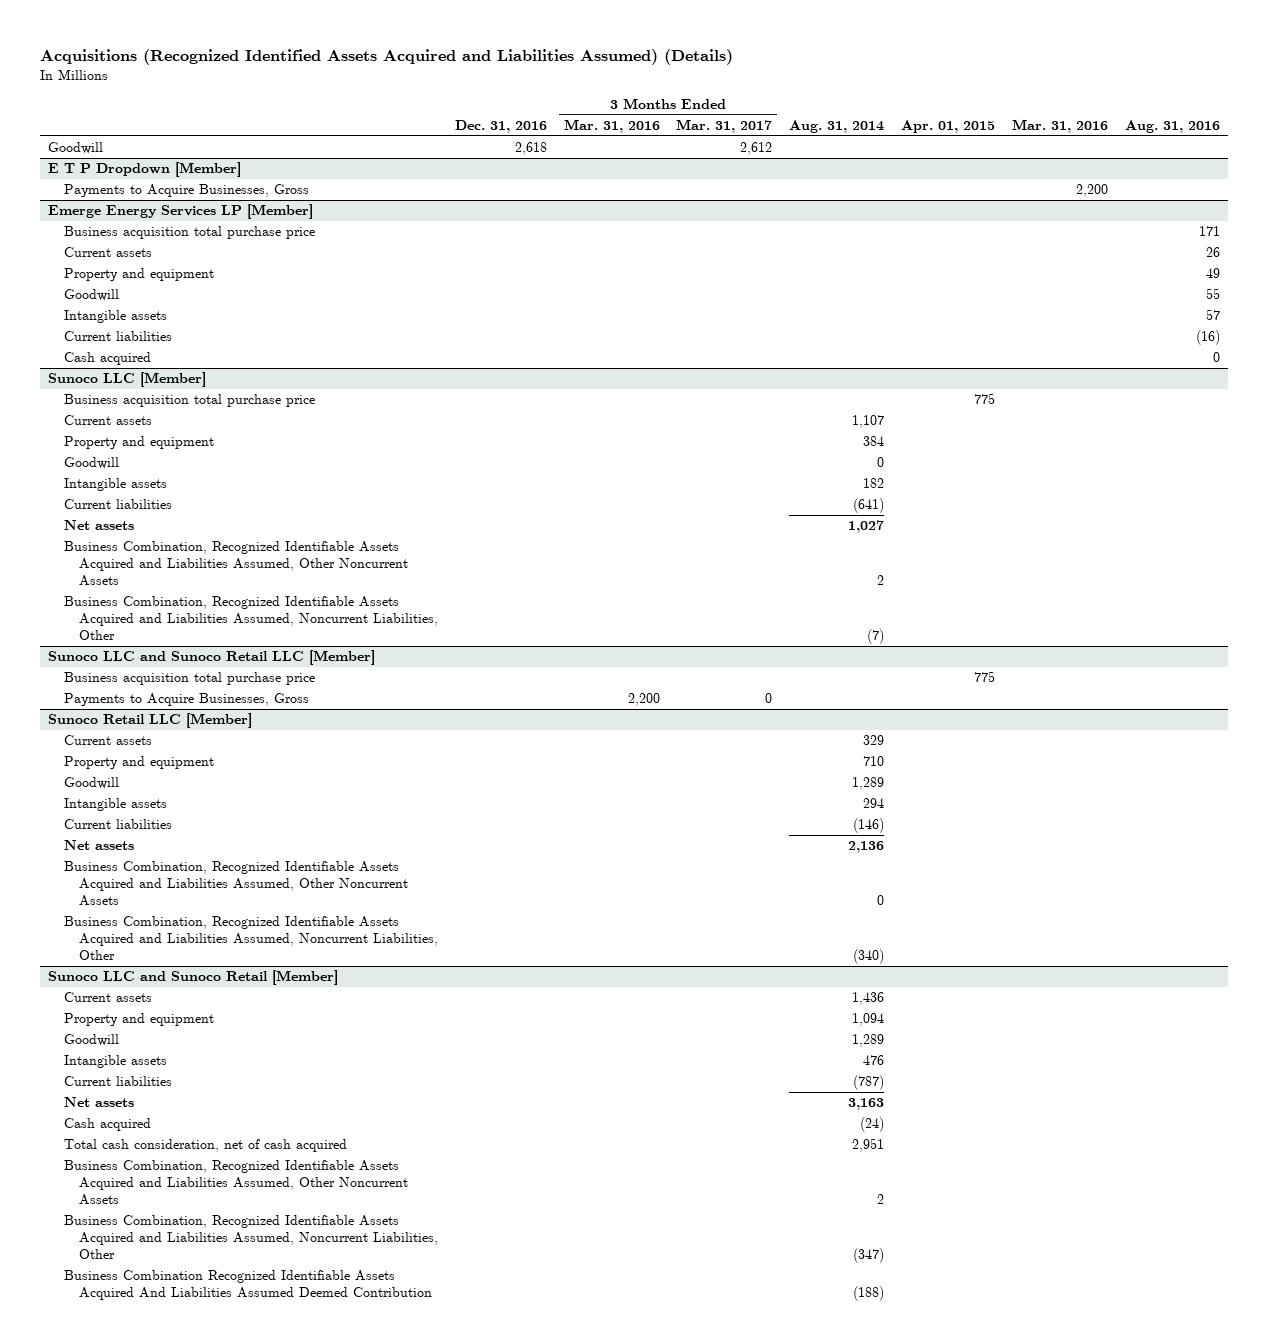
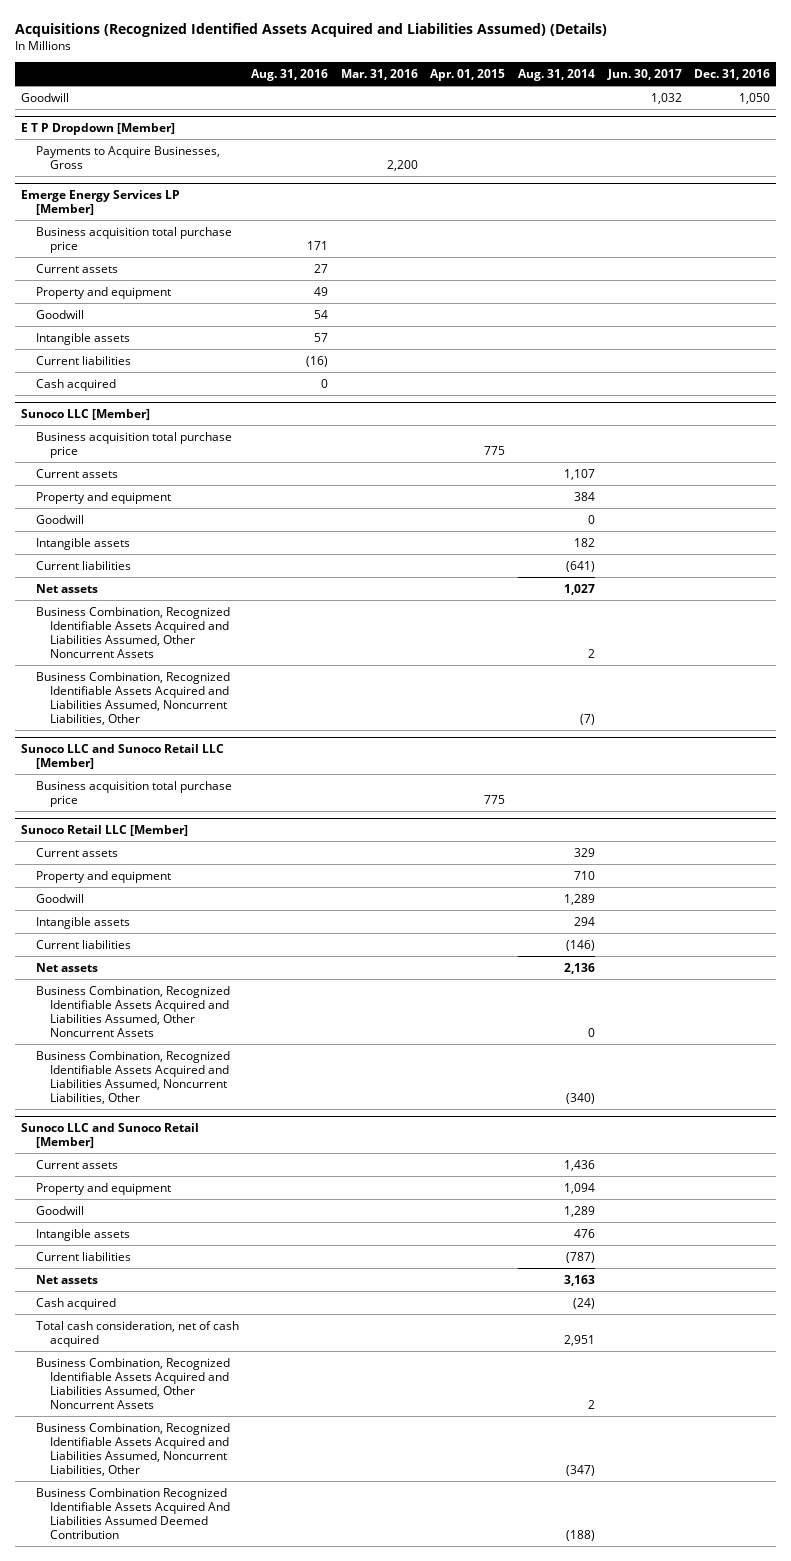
- | Dec. 31, 2016 | 3 Months Ended Mar. 31, 2016 | 3 Months Ended Mar. 31, 2017 | Aug. 31, 2014 | Apr. 01, 2015 | Mar. 31, 2016 | Aug. 31, 2016
+ | Aug. 31, 2016 | Mar. 31, 2016 | Apr. 01, 2015 | Aug. 31, 2014 | Jun. 30, 2017 | Dec. 31, 2016
- Goodwill | 2,618 | | 2,612 | | | |
+ Goodwill | | | | | 1,032 | 1,050
@ Emerge Energy Services LP [Member]
- Current assets | | | | | | | 26
+ Current assets | 27 | | | | |
- Goodwill | | | | | | | 55
+ Goodwill | 54 | | | | |
@ Sunoco LLC and Sunoco Retail LLC [Member]
- Payments to Acquire Businesses, Gross | | 2,200 | 0 | | | |

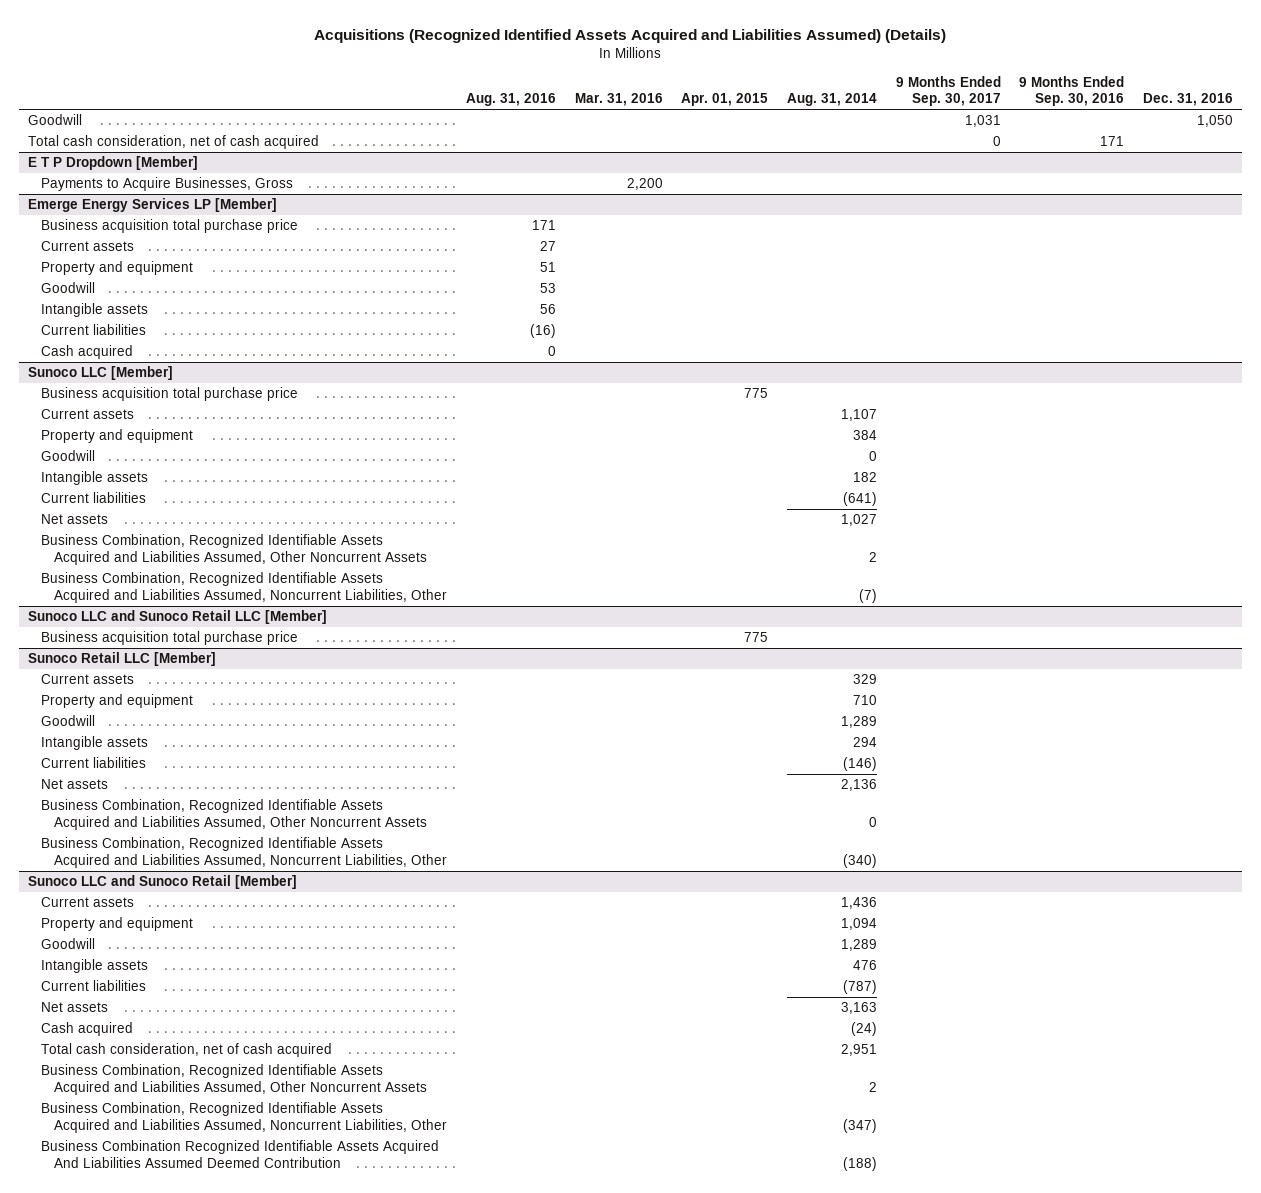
- | Aug. 31, 2016 | Mar. 31, 2016 | Apr. 01, 2015 | Aug. 31, 2014 | Jun. 30, 2017 | Dec. 31, 2016
+ | Aug. 31, 2016 | Mar. 31, 2016 | Apr. 01, 2015 | Aug. 31, 2014 | 9 Months Ended Sep. 30, 2017 | 9 Months Ended Sep. 30, 2016 | Dec. 31, 2016
+ Total cash consideration, net of cash acquired | | | | | 0 | 171 |
@ Emerge Energy Services LP [Member]
- Property and equipment | 49 | | | | |
- Goodwill | 54 | | | | |
- Intangible assets | 57 | | | | |
+ Property and equipment | 51 | | | | | |
+ Goodwill | 53 | | | | | |
+ Intangible assets | 56 | | | | | |

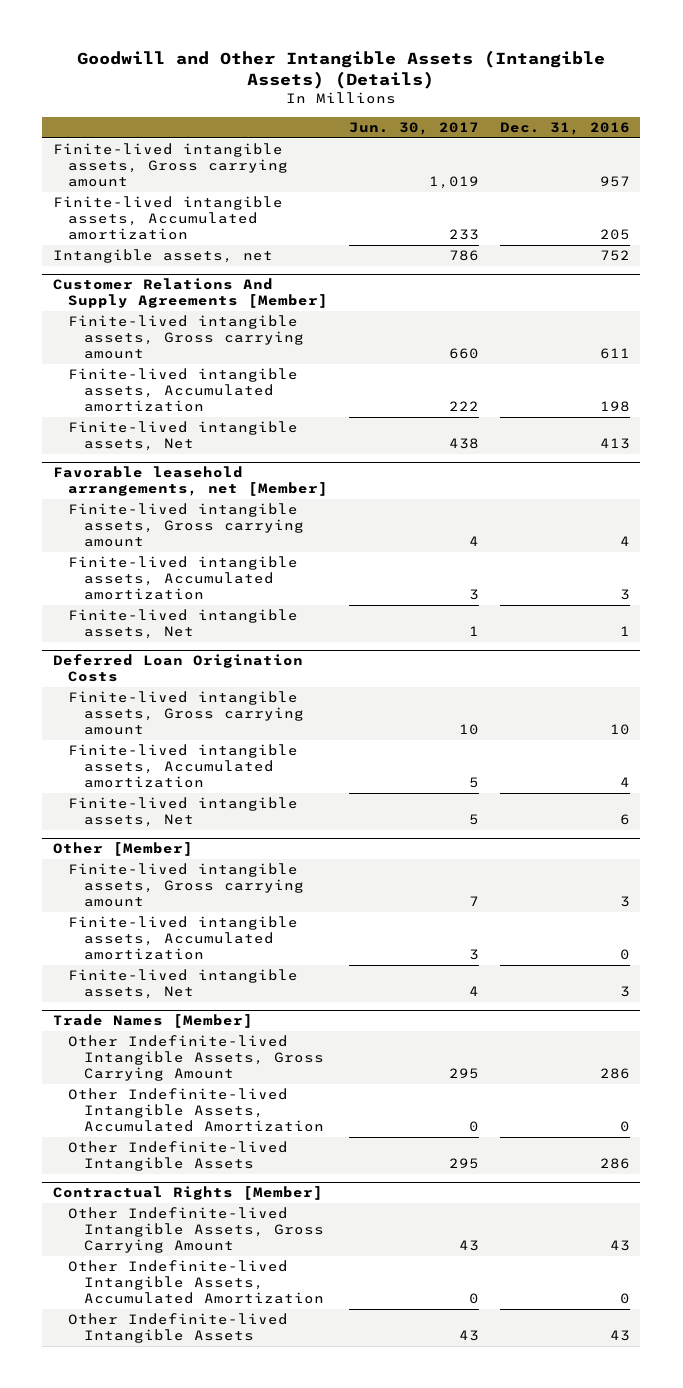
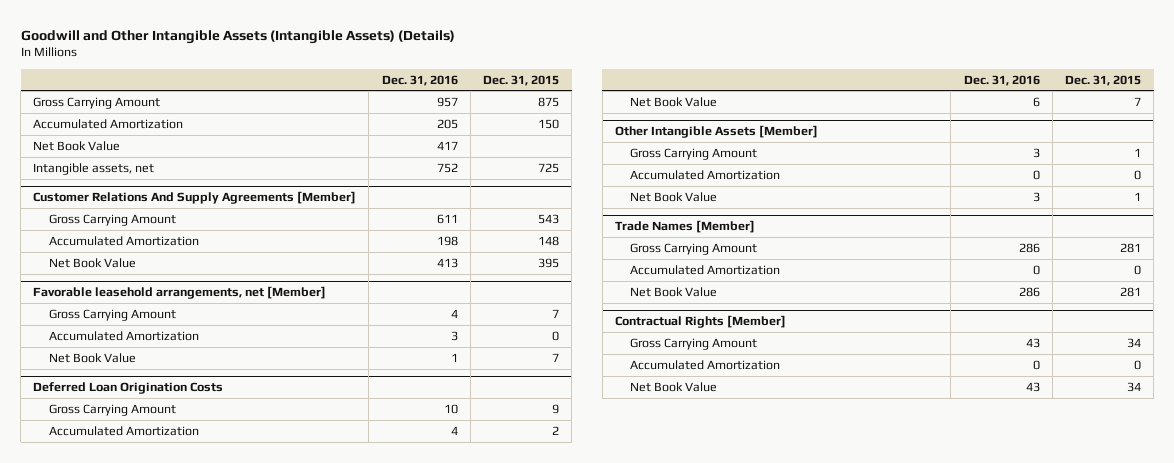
- | Jun. 30, 2017 | Dec. 31, 2016
+ | Dec. 31, 2016 | Dec. 31, 2015
- Finite-lived intangible assets, Gross carrying amount | 1,019 | 957
- Finite-lived intangible assets, Accumulated amortization | 233 | 205
+ Gross Carrying Amount | 957 | 875
+ Accumulated Amortization | 205 | 150
+ Net Book Value | 417 |
@ Customer Relations And Supply Agreements [Member]
- Finite-lived intangible assets, Gross carrying amount | 660 | 611
- Finite-lived intangible assets, Accumulated amortization | 222 | 198
- Finite-lived intangible assets, Net | 438 | 413
+ Gross Carrying Amount | 611 | 543
+ Accumulated Amortization | 198 | 148
+ Net Book Value | 413 | 395
@ Favorable leasehold arrangements, net [Member]
- Finite-lived intangible assets, Gross carrying amount | 4 | 4
- Finite-lived intangible assets, Accumulated amortization | 3 | 3
- Finite-lived intangible assets, Net | 1 | 1
+ Gross Carrying Amount | 4 | 7
+ Accumulated Amortization | 3 | 0
+ Net Book Value | 1 | 7
@ Deferred Loan Origination Costs
- Finite-lived intangible assets, Gross carrying amount | 10 | 10
- Finite-lived intangible assets, Accumulated amortization | 5 | 4
- Finite-lived intangible assets, Net | 5 | 6
- Other [Member]
- Finite-lived intangible assets, Gross carrying amount | 7 | 3
- Finite-lived intangible assets, Accumulated amortization | 3 | 0
- Finite-lived intangible assets, Net | 4 | 3
@ Deferred Loan Origination Costs
+ Gross Carrying Amount | 10 | 9
+ Accumulated Amortization | 4 | 2
+ Net Book Value | 6 | 7
+ Other Intangible Assets [Member]
+ Gross Carrying Amount | 3 | 1
+ Accumulated Amortization | 0 | 0
+ Net Book Value | 3 | 1
@ Trade Names [Member]
- Other Indefinite-lived Intangible Assets, Gross Carrying Amount | 295 | 286
- Other Indefinite-lived Intangible Assets, Accumulated Amortization | 0 | 0
- Other Indefinite-lived Intangible Assets | 295 | 286
+ Gross Carrying Amount | 286 | 281
+ Accumulated Amortization | 0 | 0
+ Net Book Value | 286 | 281
@ Contractual Rights [Member]
- Other Indefinite-lived Intangible Assets, Gross Carrying Amount | 43 | 43
- Other Indefinite-lived Intangible Assets, Accumulated Amortization | 0 | 0
- Other Indefinite-lived Intangible Assets | 43 | 43
+ Gross Carrying Amount | 43 | 34
+ Accumulated Amortization | 0 | 0
+ Net Book Value | 43 | 34

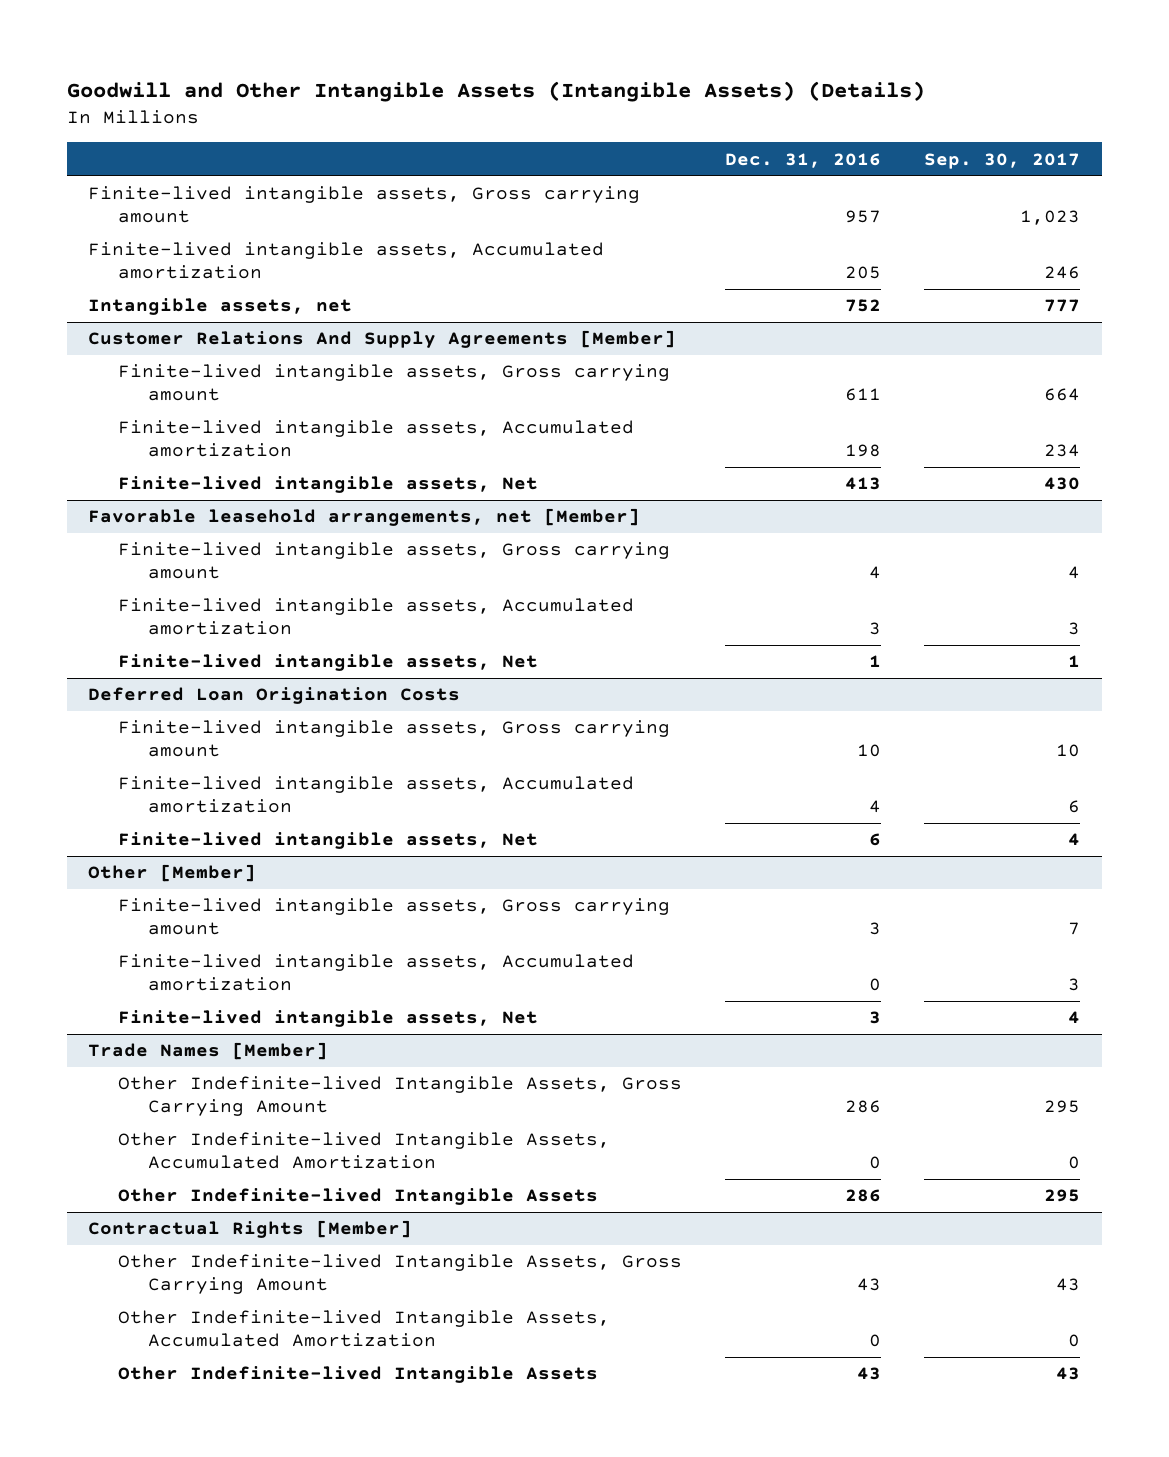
- | Dec. 31, 2016 | Dec. 31, 2015
+ | Dec. 31, 2016 | Sep. 30, 2017
- Gross Carrying Amount | 957 | 875
- Accumulated Amortization | 205 | 150
- Net Book Value | 417 |
+ Finite-lived intangible assets, Gross carrying amount | 957 | 1,023
+ Finite-lived intangible assets, Accumulated amortization | 205 | 246
@ Customer Relations And Supply Agreements [Member]
- Gross Carrying Amount | 611 | 543
- Accumulated Amortization | 198 | 148
- Net Book Value | 413 | 395
+ Finite-lived intangible assets, Gross carrying amount | 611 | 664
+ Finite-lived intangible assets, Accumulated amortization | 198 | 234
+ Finite-lived intangible assets, Net | 413 | 430
@ Favorable leasehold arrangements, net [Member]
- Gross Carrying Amount | 4 | 7
- Accumulated Amortization | 3 | 0
- Net Book Value | 1 | 7
+ Finite-lived intangible assets, Gross carrying amount | 4 | 4
+ Finite-lived intangible assets, Accumulated amortization | 3 | 3
+ Finite-lived intangible assets, Net | 1 | 1
@ Deferred Loan Origination Costs
- Gross Carrying Amount | 10 | 9
- Accumulated Amortization | 4 | 2
- Net Book Value | 6 | 7
- Other Intangible Assets [Member]
- Gross Carrying Amount | 3 | 1
- Accumulated Amortization | 0 | 0
- Net Book Value | 3 | 1
@ Deferred Loan Origination Costs
+ Finite-lived intangible assets, Gross carrying amount | 10 | 10
+ Finite-lived intangible assets, Accumulated amortization | 4 | 6
+ Finite-lived intangible assets, Net | 6 | 4
+ Other [Member]
+ Finite-lived intangible assets, Gross carrying amount | 3 | 7
+ Finite-lived intangible assets, Accumulated amortization | 0 | 3
+ Finite-lived intangible assets, Net | 3 | 4
@ Trade Names [Member]
- Gross Carrying Amount | 286 | 281
- Accumulated Amortization | 0 | 0
- Net Book Value | 286 | 281
+ Other Indefinite-lived Intangible Assets, Gross Carrying Amount | 286 | 295
+ Other Indefinite-lived Intangible Assets, Accumulated Amortization | 0 | 0
+ Other Indefinite-lived Intangible Assets | 286 | 295
@ Contractual Rights [Member]
- Gross Carrying Amount | 43 | 34
- Accumulated Amortization | 0 | 0
- Net Book Value | 43 | 34
+ Other Indefinite-lived Intangible Assets, Gross Carrying Amount | 43 | 43
+ Other Indefinite-lived Intangible Assets, Accumulated Amortization | 0 | 0
+ Other Indefinite-lived Intangible Assets | 43 | 43

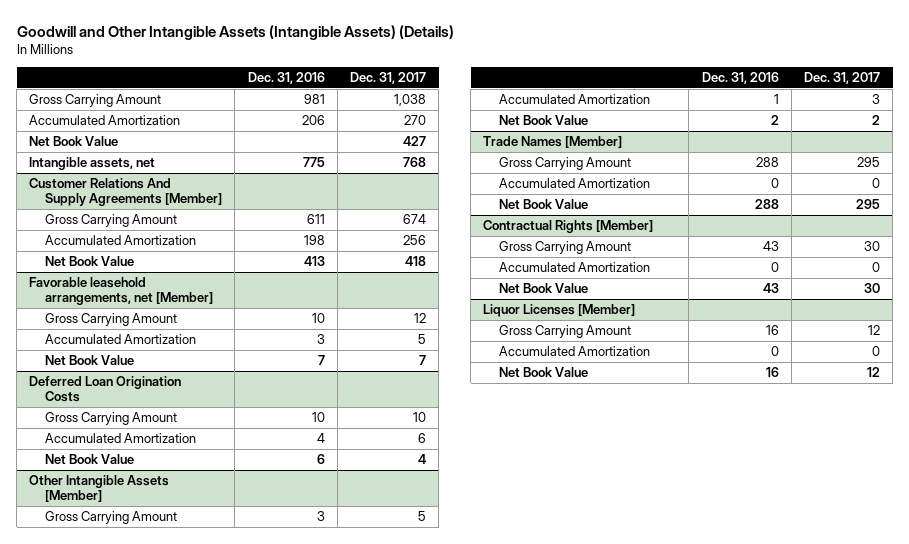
- | Dec. 31, 2016 | Sep. 30, 2017
+ | Dec. 31, 2016 | Dec. 31, 2017
- Finite-lived intangible assets, Gross carrying amount | 957 | 1,023
- Finite-lived intangible assets, Accumulated amortization | 205 | 246
- Intangible assets, net | 752 | 777
+ Gross Carrying Amount | 981 | 1,038
+ Accumulated Amortization | 206 | 270
+ Net Book Value | | 427
+ Intangible assets, net | 775 | 768
@ Customer Relations And Supply Agreements [Member]
- Finite-lived intangible assets, Gross carrying amount | 611 | 664
- Finite-lived intangible assets, Accumulated amortization | 198 | 234
- Finite-lived intangible assets, Net | 413 | 430
+ Gross Carrying Amount | 611 | 674
+ Accumulated Amortization | 198 | 256
+ Net Book Value | 413 | 418
@ Favorable leasehold arrangements, net [Member]
- Finite-lived intangible assets, Gross carrying amount | 4 | 4
- Finite-lived intangible assets, Accumulated amortization | 3 | 3
- Finite-lived intangible assets, Net | 1 | 1
+ Gross Carrying Amount | 10 | 12
+ Accumulated Amortization | 3 | 5
+ Net Book Value | 7 | 7
@ Deferred Loan Origination Costs
- Finite-lived intangible assets, Gross carrying amount | 10 | 10
- Finite-lived intangible assets, Accumulated amortization | 4 | 6
- Finite-lived intangible assets, Net | 6 | 4
- Other [Member]
- Finite-lived intangible assets, Gross carrying amount | 3 | 7
- Finite-lived intangible assets, Accumulated amortization | 0 | 3
- Finite-lived intangible assets, Net | 3 | 4
@ Deferred Loan Origination Costs
+ Gross Carrying Amount | 10 | 10
+ Accumulated Amortization | 4 | 6
+ Net Book Value | 6 | 4
+ Other Intangible Assets [Member]
+ Gross Carrying Amount | 3 | 5
+ Accumulated Amortization | 1 | 3
+ Net Book Value | 2 | 2
@ Trade Names [Member]
- Other Indefinite-lived Intangible Assets, Gross Carrying Amount | 286 | 295
- Other Indefinite-lived Intangible Assets, Accumulated Amortization | 0 | 0
- Other Indefinite-lived Intangible Assets | 286 | 295
+ Gross Carrying Amount | 288 | 295
+ Accumulated Amortization | 0 | 0
+ Net Book Value | 288 | 295
@ Contractual Rights [Member]
- Other Indefinite-lived Intangible Assets, Gross Carrying Amount | 43 | 43
- Other Indefinite-lived Intangible Assets, Accumulated Amortization | 0 | 0
- Other Indefinite-lived Intangible Assets | 43 | 43
+ Gross Carrying Amount | 43 | 30
+ Accumulated Amortization | 0 | 0
+ Net Book Value | 43 | 30
+ Liquor Licenses [Member]
+ Gross Carrying Amount | 16 | 12
+ Accumulated Amortization | 0 | 0
+ Net Book Value | 16 | 12

